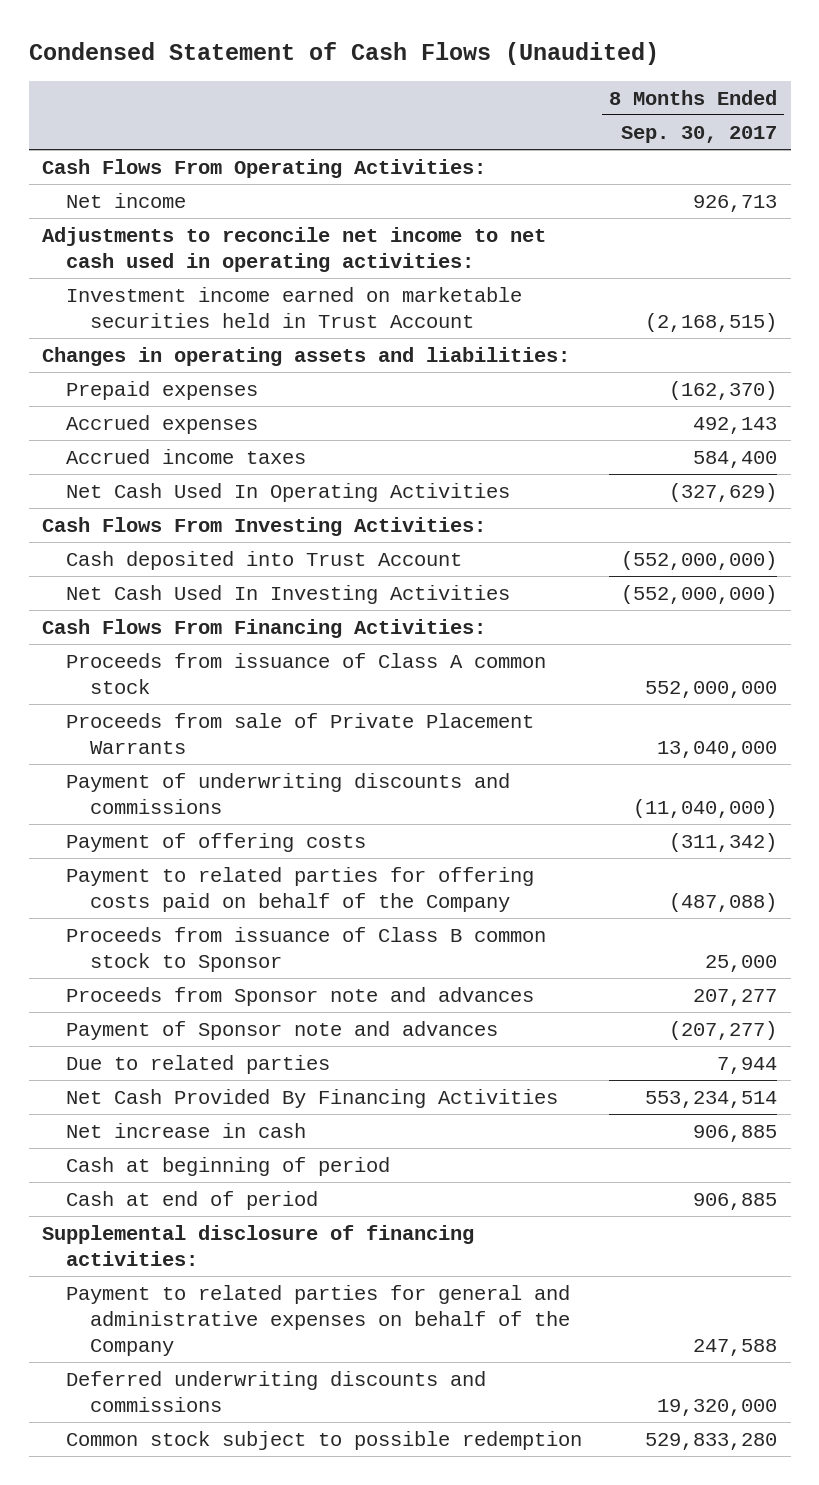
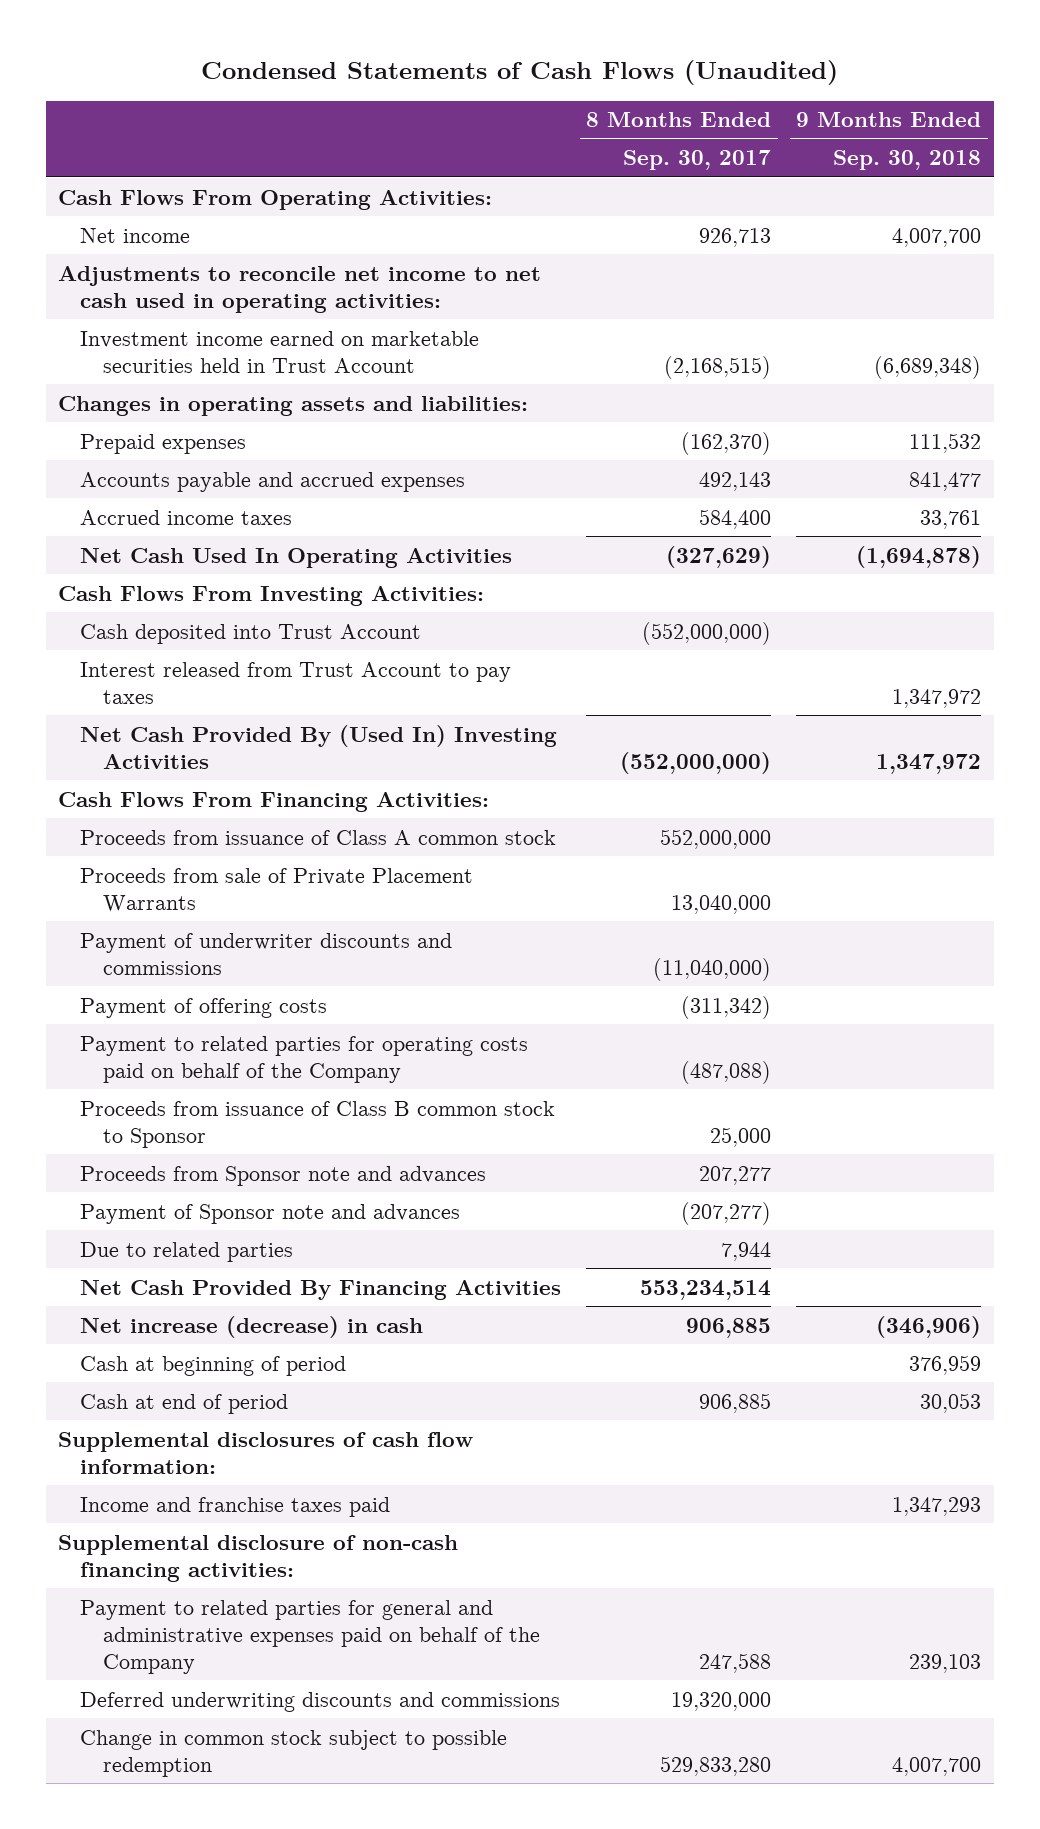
- Condensed Statement of Cash Flows (Unaudited)
+ Condensed Statements of Cash Flows (Unaudited)
- | 8 Months Ended Sep. 30, 2017
+ | 8 Months Ended Sep. 30, 2017 | 9 Months Ended Sep. 30, 2018
- Accrued expenses | 492,143
+ Accounts payable and accrued expenses | 492,143 | 841,477
- Net Cash Used In Investing Activities | (552,000,000)
+ Interest released from Trust Account to pay taxes | | 1,347,972
+ Net Cash Provided By (Used In) Investing Activities | (552,000,000) | 1,347,972
- Payment of underwriting discounts and commissions | (11,040,000)
+ Payment of underwriter discounts and commissions | (11,040,000) |
- Payment to related parties for offering costs paid on behalf of the Company | (487,088)
+ Payment to related parties for operating costs paid on behalf of the Company | (487,088) |
- Net increase in cash | 906,885
+ Net increase (decrease) in cash | 906,885 | (346,906)
- Supplemental disclosure of financing activities:
- Payment to related parties for general and administrative expenses on behalf of the Company | 247,588
+ Supplemental disclosures of cash flow information:
+ Income and franchise taxes paid | | 1,347,293
+ Supplemental disclosure of non-cash financing activities:
+ Payment to related parties for general and administrative expenses paid on behalf of the Company | 247,588 | 239,103
- Common stock subject to possible redemption | 529,833,280
+ Change in common stock subject to possible redemption | 529,833,280 | 4,007,700

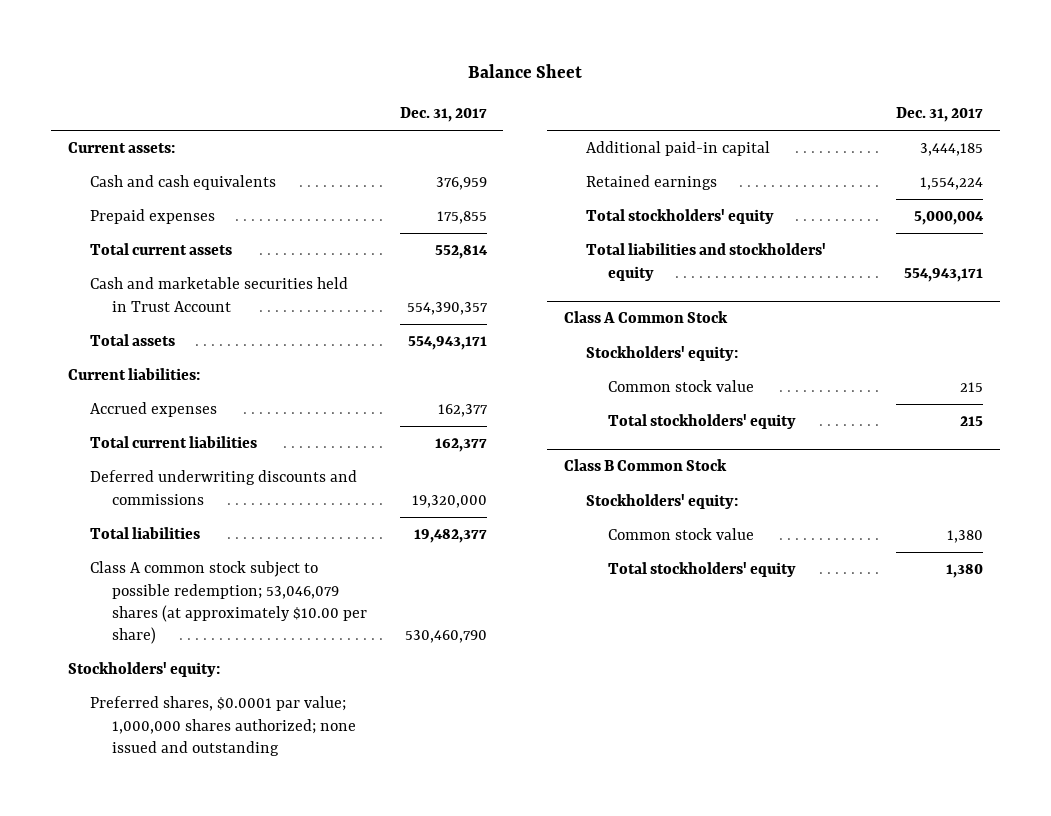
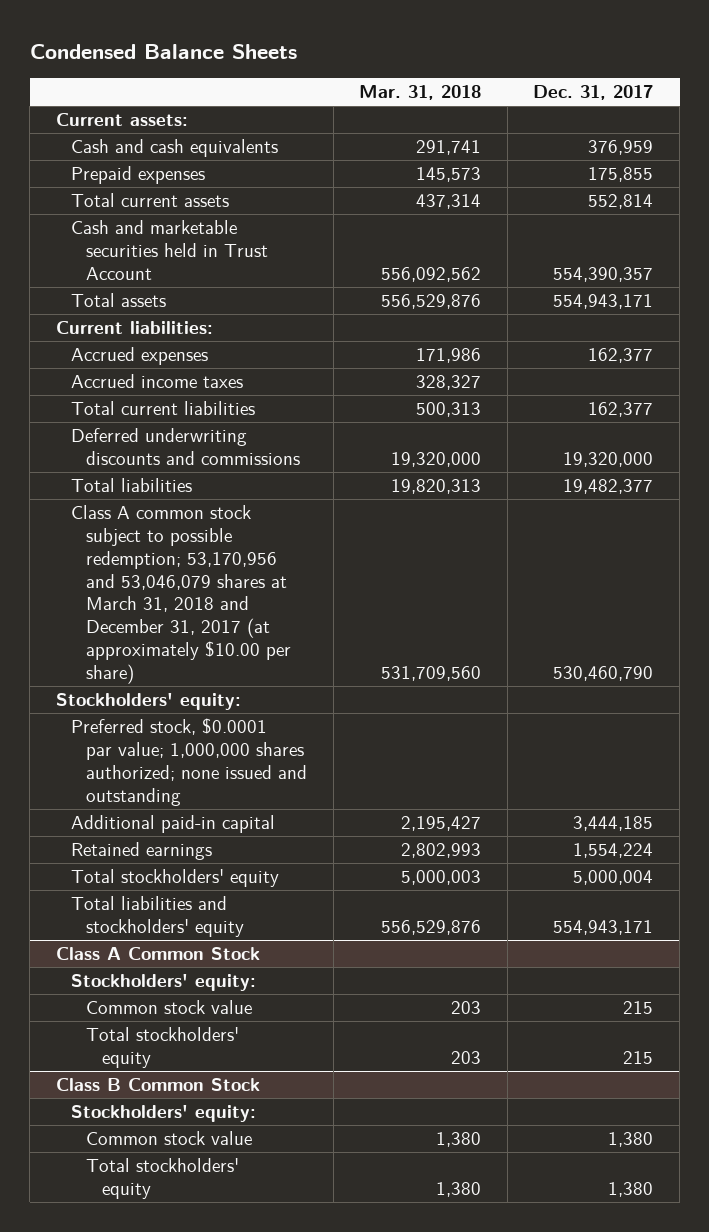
- Balance Sheet
+ Condensed Balance Sheets
- | Dec. 31, 2017
+ | Mar. 31, 2018 | Dec. 31, 2017
+ Accrued income taxes | 328,327 |
- Class A common stock subject to possible redemption; 53,046,079 shares (at approximately $10.00 per share) | 530,460,790
+ Class A common stock subject to possible redemption; 53,170,956 and 53,046,079 shares at March 31, 2018 and December 31, 2017 (at approximately $10.00 per share) | 531,709,560 | 530,460,790
- Preferred shares, $0.0001 par value; 1,000,000 shares authorized; none issued and outstanding
+ Preferred stock, $0.0001 par value; 1,000,000 shares authorized; none issued and outstanding

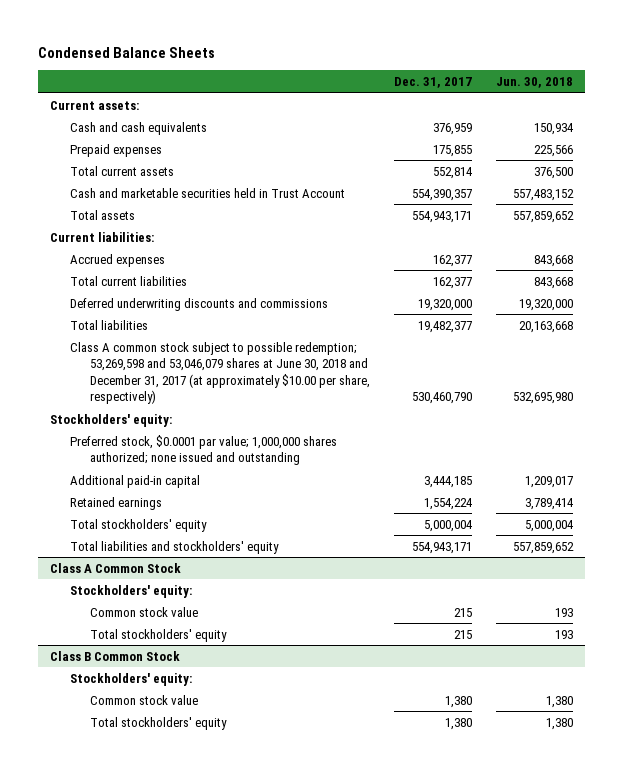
- | Mar. 31, 2018 | Dec. 31, 2017
+ | Dec. 31, 2017 | Jun. 30, 2018
- Accrued income taxes | 328,327 |
- Class A common stock subject to possible redemption; 53,170,956 and 53,046,079 shares at March 31, 2018 and December 31, 2017 (at approximately $10.00 per share) | 531,709,560 | 530,460,790
+ Class A common stock subject to possible redemption; 53,269,598 and 53,046,079 shares at June 30, 2018 and December 31, 2017 (at approximately $10.00 per share, respectively) | 530,460,790 | 532,695,980

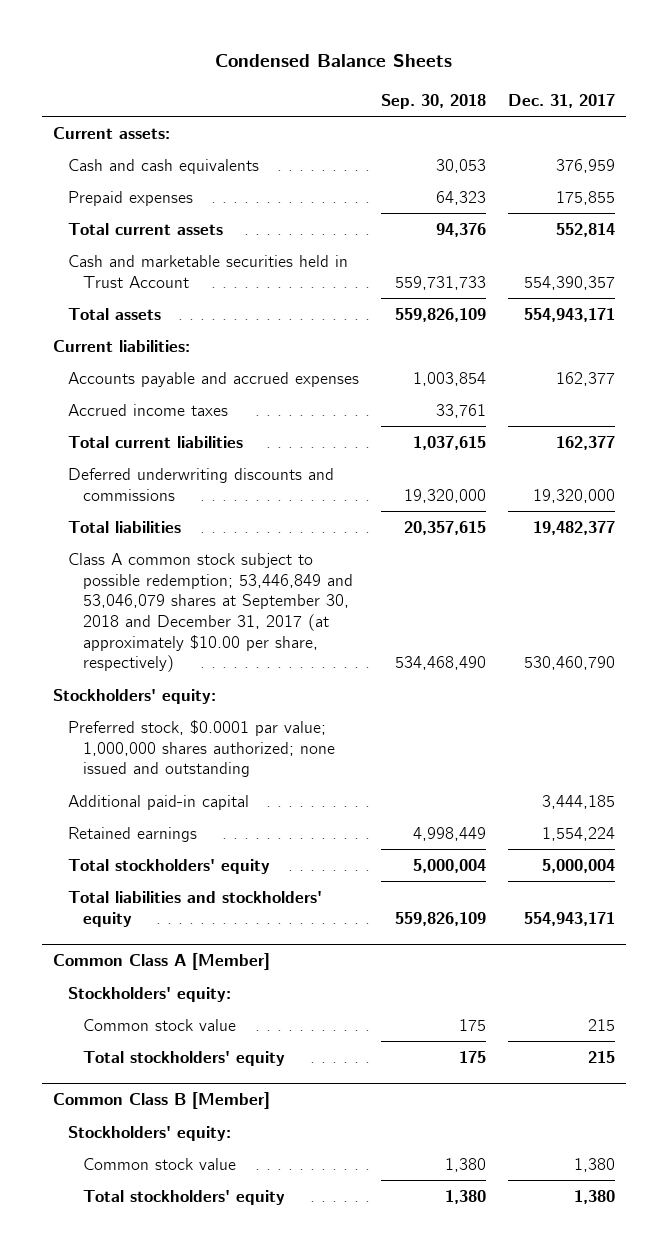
- | Dec. 31, 2017 | Jun. 30, 2018
+ | Sep. 30, 2018 | Dec. 31, 2017
- Accrued expenses | 162,377 | 843,668
+ Accounts payable and accrued expenses | 1,003,854 | 162,377
+ Accrued income taxes | 33,761 |
- Class A common stock subject to possible redemption; 53,269,598 and 53,046,079 shares at June 30, 2018 and December 31, 2017 (at approximately $10.00 per share, respectively) | 530,460,790 | 532,695,980
+ Class A common stock subject to possible redemption; 53,446,849 and 53,046,079 shares at September 30, 2018 and December 31, 2017 (at approximately $10.00 per share, respectively) | 534,468,490 | 530,460,790
- Class A Common Stock
+ Common Class A [Member]
- Class B Common Stock
+ Common Class B [Member]

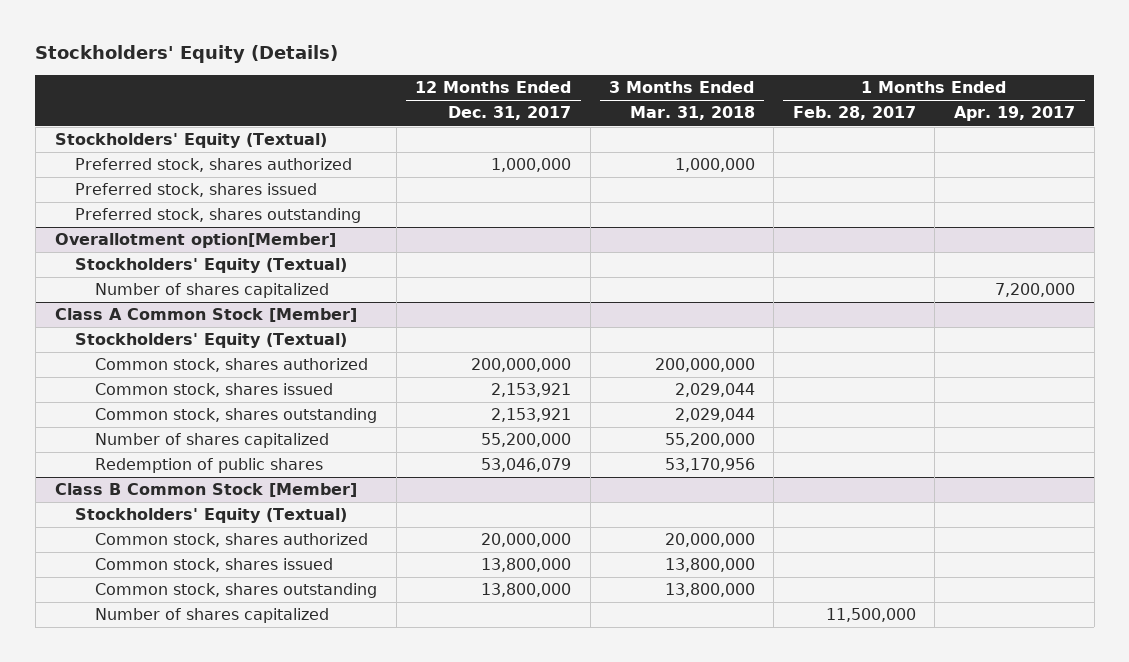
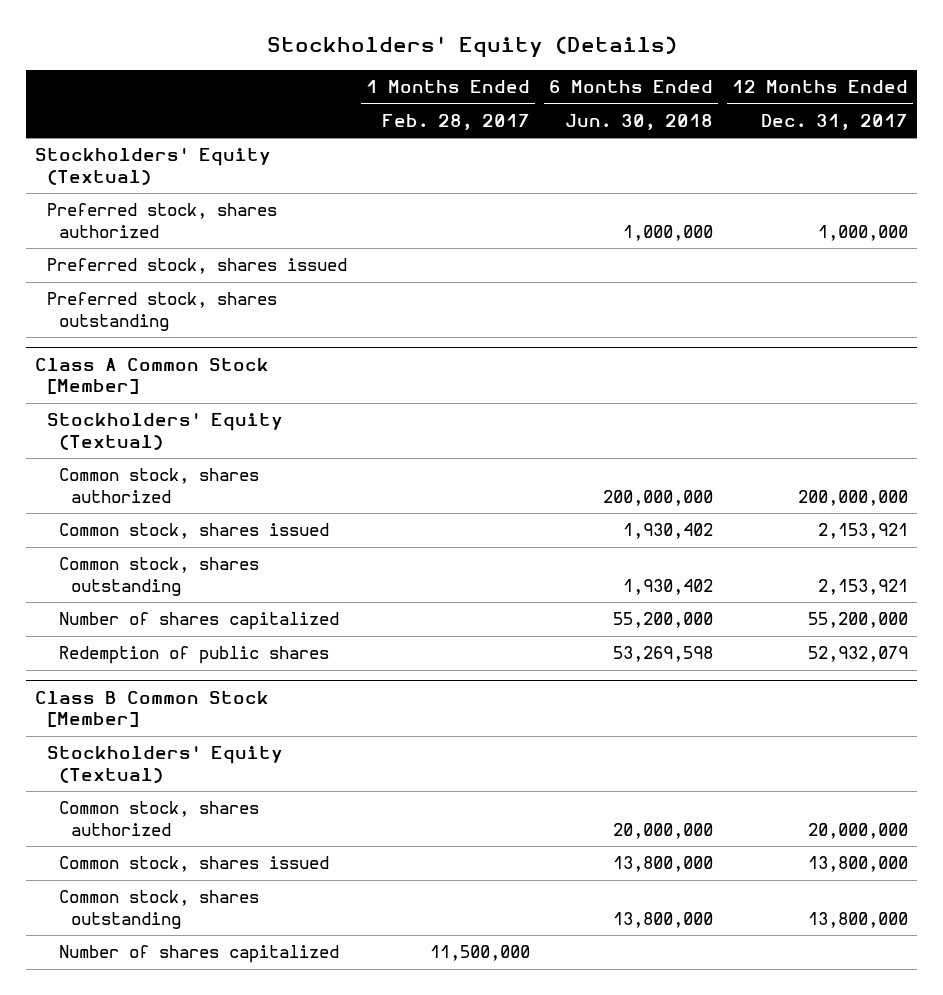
- | 12 Months Ended Dec. 31, 2017 | 3 Months Ended Mar. 31, 2018 | 1 Months Ended Feb. 28, 2017 | 1 Months Ended Apr. 19, 2017
+ | 1 Months Ended Feb. 28, 2017 | 6 Months Ended Jun. 30, 2018 | 12 Months Ended Dec. 31, 2017
- Overallotment option[Member]
- Stockholders' Equity (Textual)
- Number of shares capitalized | | | | 7,200,000
@ Class A Common Stock [Member]
- Redemption of public shares | 53,046,079 | 53,170,956 | |
+ Redemption of public shares | | 53,269,598 | 52,932,079

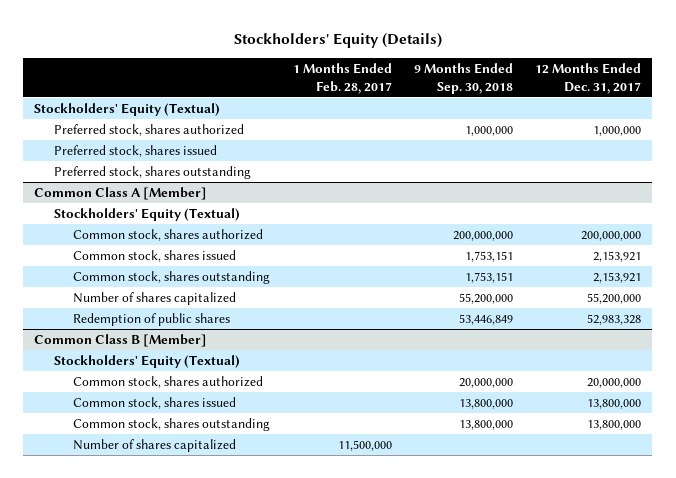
- | 1 Months Ended Feb. 28, 2017 | 6 Months Ended Jun. 30, 2018 | 12 Months Ended Dec. 31, 2017
+ | 1 Months Ended Feb. 28, 2017 | 9 Months Ended Sep. 30, 2018 | 12 Months Ended Dec. 31, 2017
- Class A Common Stock [Member]
+ Common Class A [Member]
- Redemption of public shares | | 53,269,598 | 52,932,079
- Class B Common Stock [Member]
+ Redemption of public shares | | 53,446,849 | 52,983,328
+ Common Class B [Member]

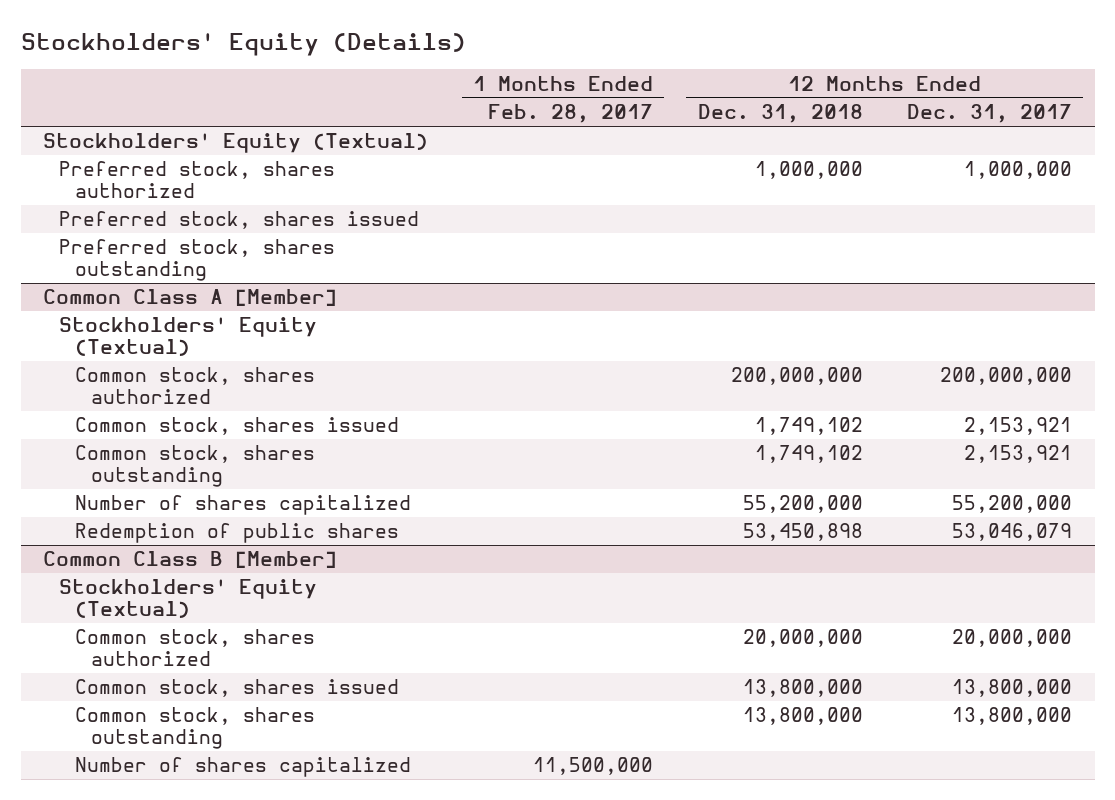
- | 1 Months Ended Feb. 28, 2017 | 9 Months Ended Sep. 30, 2018 | 12 Months Ended Dec. 31, 2017
+ | 1 Months Ended Feb. 28, 2017 | 12 Months Ended Dec. 31, 2018 | 12 Months Ended Dec. 31, 2017
@ Common Class A [Member]
- Redemption of public shares | | 53,446,849 | 52,983,328
+ Redemption of public shares | | 53,450,898 | 53,046,079

